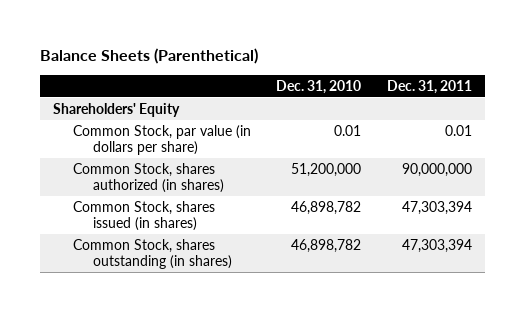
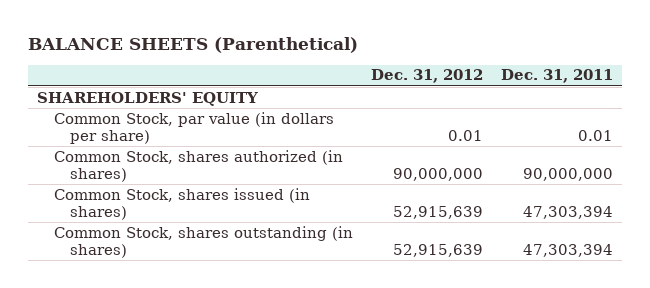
- Balance Sheets (Parenthetical)
+ BALANCE SHEETS (Parenthetical)
- | Dec. 31, 2010 | Dec. 31, 2011
+ | Dec. 31, 2012 | Dec. 31, 2011
- Shareholders' Equity
+ SHAREHOLDERS' EQUITY

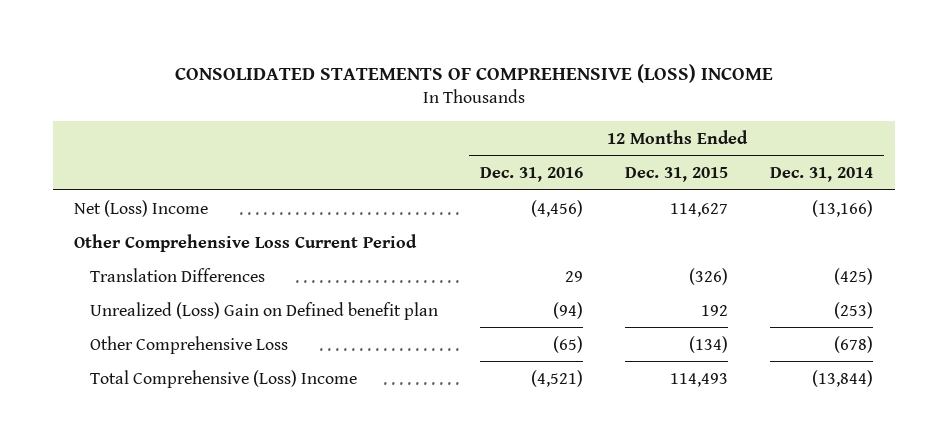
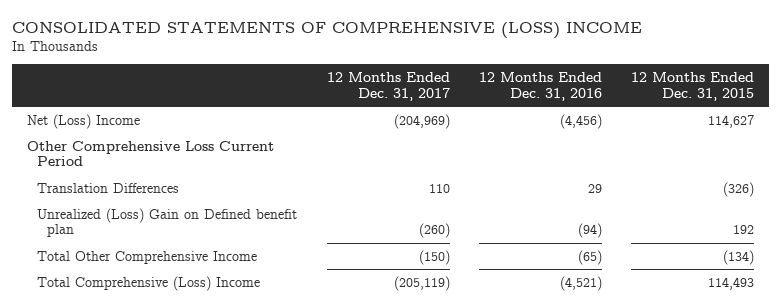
- | 12 Months Ended Dec. 31, 2016 | 12 Months Ended Dec. 31, 2015 | 12 Months Ended Dec. 31, 2014
+ | 12 Months Ended Dec. 31, 2017 | 12 Months Ended Dec. 31, 2016 | 12 Months Ended Dec. 31, 2015
- Other Comprehensive Loss | (65) | (134) | (678)
+ Total Other Comprehensive Income | (150) | (65) | (134)

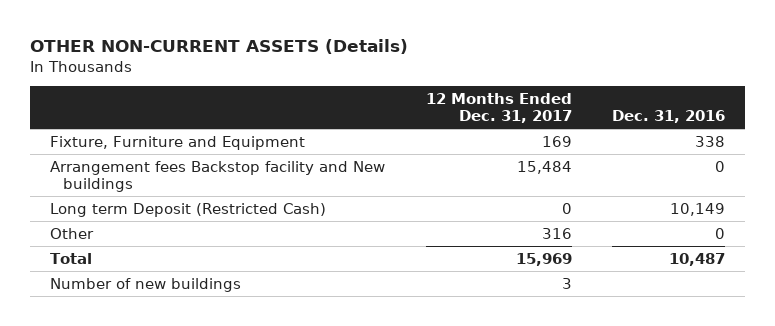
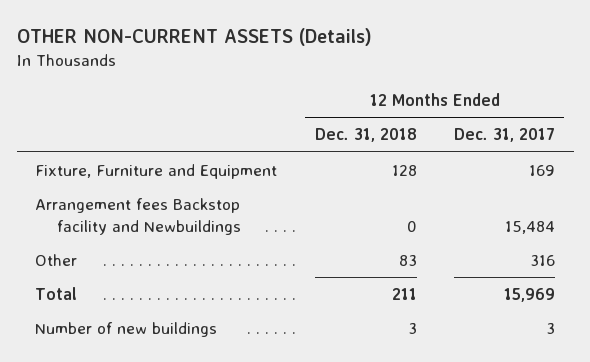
- | 12 Months Ended Dec. 31, 2017 | Dec. 31, 2016
+ | 12 Months Ended Dec. 31, 2018 | 12 Months Ended Dec. 31, 2017
- Arrangement fees Backstop facility and New buildings | 15,484 | 0
- Long term Deposit (Restricted Cash) | 0 | 10,149
+ Arrangement fees Backstop facility and Newbuildings | 0 | 15,484

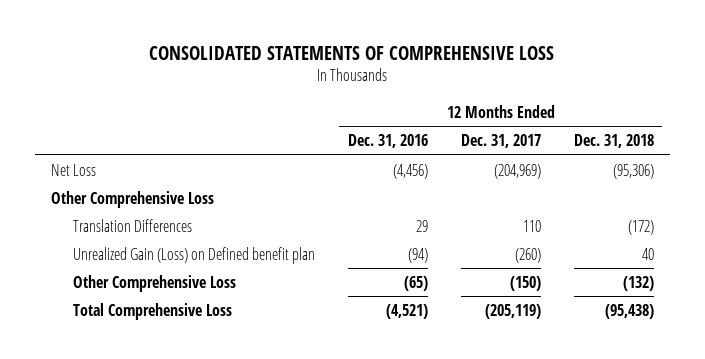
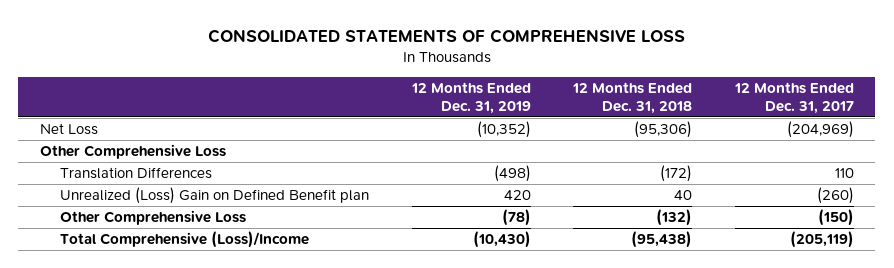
- | 12 Months Ended Dec. 31, 2016 | 12 Months Ended Dec. 31, 2017 | 12 Months Ended Dec. 31, 2018
+ | 12 Months Ended Dec. 31, 2019 | 12 Months Ended Dec. 31, 2018 | 12 Months Ended Dec. 31, 2017
- Unrealized Gain (Loss) on Defined benefit plan | (94) | (260) | 40
+ Unrealized (Loss) Gain on Defined Benefit plan | 420 | 40 | (260)
- Total Comprehensive Loss | (4,521) | (205,119) | (95,438)
+ Total Comprehensive (Loss)/Income | (10,430) | (95,438) | (205,119)

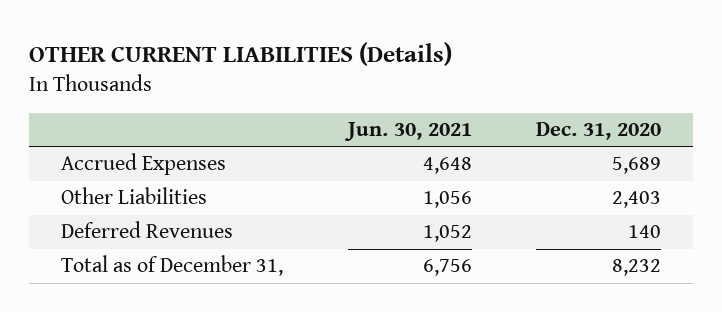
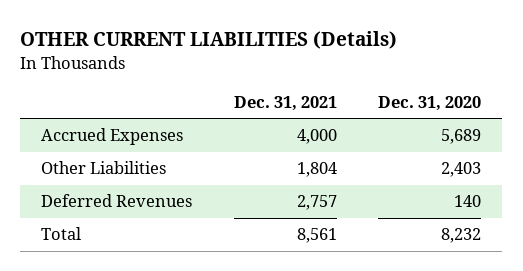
- | Jun. 30, 2021 | Dec. 31, 2020
+ | Dec. 31, 2021 | Dec. 31, 2020
- Total as of December 31, | 6,756 | 8,232
+ Total | 8,561 | 8,232

